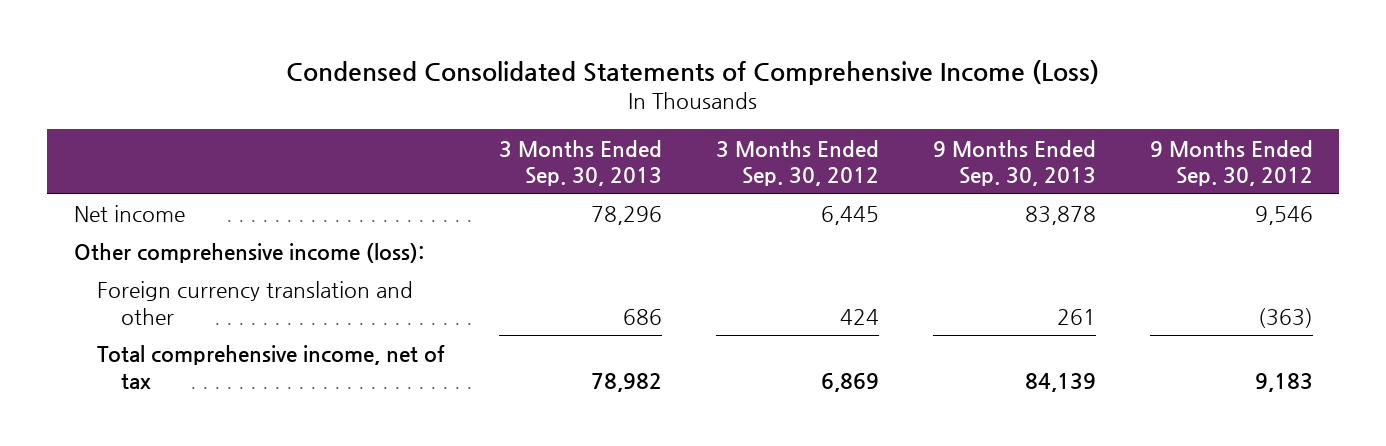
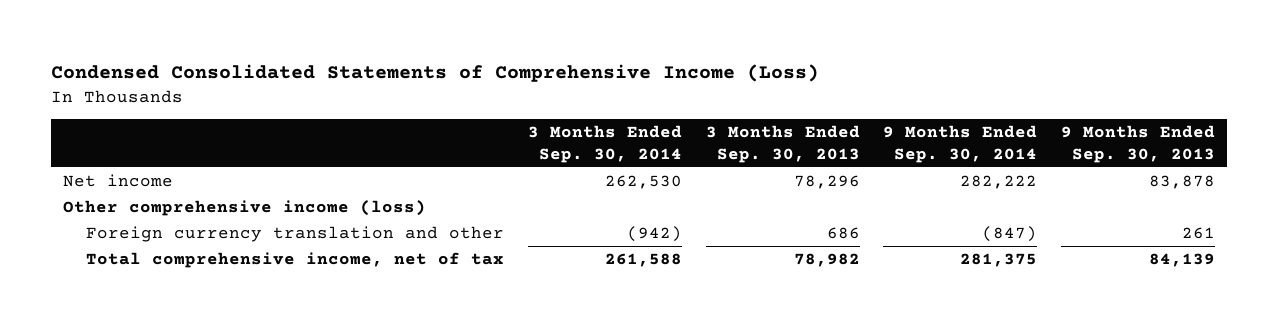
- | 3 Months Ended Sep. 30, 2013 | 3 Months Ended Sep. 30, 2012 | 9 Months Ended Sep. 30, 2013 | 9 Months Ended Sep. 30, 2012
+ | 3 Months Ended Sep. 30, 2014 | 3 Months Ended Sep. 30, 2013 | 9 Months Ended Sep. 30, 2014 | 9 Months Ended Sep. 30, 2013
- Other comprehensive income (loss):
+ Other comprehensive income (loss)

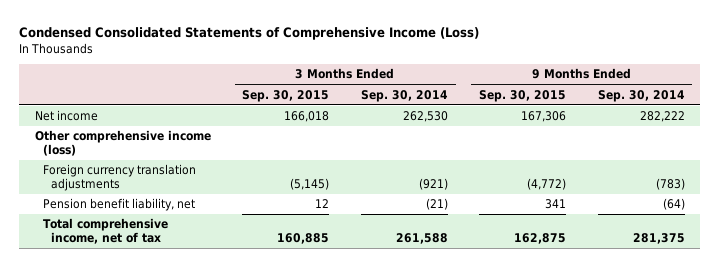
- | 3 Months Ended Sep. 30, 2014 | 3 Months Ended Sep. 30, 2013 | 9 Months Ended Sep. 30, 2014 | 9 Months Ended Sep. 30, 2013
+ | 3 Months Ended Sep. 30, 2015 | 3 Months Ended Sep. 30, 2014 | 9 Months Ended Sep. 30, 2015 | 9 Months Ended Sep. 30, 2014
- Foreign currency translation and other | (942) | 686 | (847) | 261
+ Foreign currency translation adjustments | (5,145) | (921) | (4,772) | (783)
+ Pension benefit liability, net | 12 | (21) | 341 | (64)

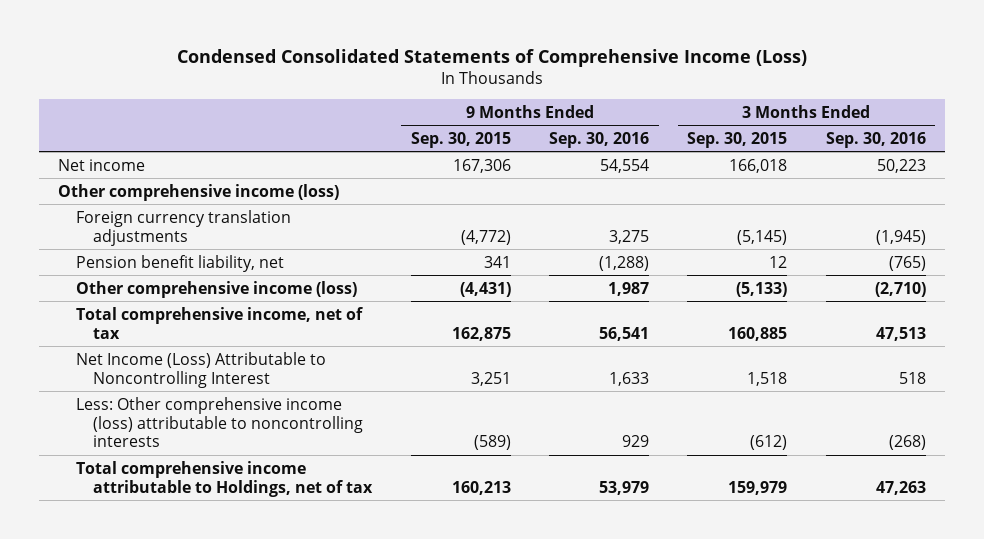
- | 3 Months Ended Sep. 30, 2015 | 3 Months Ended Sep. 30, 2014 | 9 Months Ended Sep. 30, 2015 | 9 Months Ended Sep. 30, 2014
+ | 9 Months Ended Sep. 30, 2015 | 9 Months Ended Sep. 30, 2016 | 3 Months Ended Sep. 30, 2015 | 3 Months Ended Sep. 30, 2016
+ Other comprehensive income (loss) | (4,431) | 1,987 | (5,133) | (2,710)
+ Net Income (Loss) Attributable to Noncontrolling Interest | 3,251 | 1,633 | 1,518 | 518
+ Less: Other comprehensive income (loss) attributable to noncontrolling interests | (589) | 929 | (612) | (268)
+ Total comprehensive income attributable to Holdings, net of tax | 160,213 | 53,979 | 159,979 | 47,263

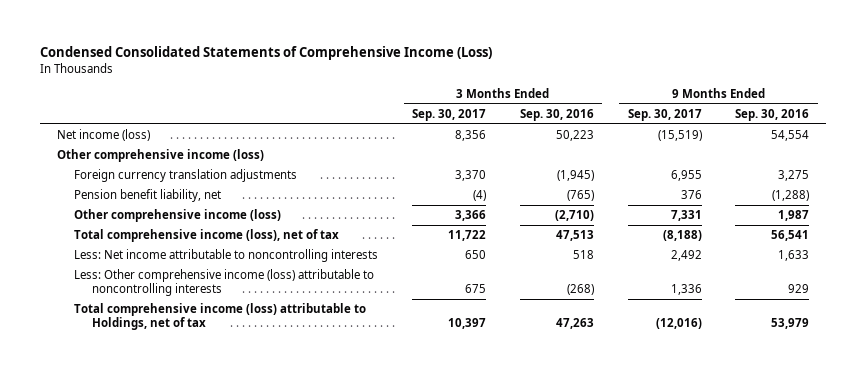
- | 9 Months Ended Sep. 30, 2015 | 9 Months Ended Sep. 30, 2016 | 3 Months Ended Sep. 30, 2015 | 3 Months Ended Sep. 30, 2016
+ | 3 Months Ended Sep. 30, 2017 | 3 Months Ended Sep. 30, 2016 | 9 Months Ended Sep. 30, 2017 | 9 Months Ended Sep. 30, 2016
- Net income | 167,306 | 54,554 | 166,018 | 50,223
+ Net income (loss) | 8,356 | 50,223 | (15,519) | 54,554
- Total comprehensive income, net of tax | 162,875 | 56,541 | 160,885 | 47,513
- Net Income (Loss) Attributable to Noncontrolling Interest | 3,251 | 1,633 | 1,518 | 518
+ Total comprehensive income (loss), net of tax | 11,722 | 47,513 | (8,188) | 56,541
+ Less: Net income attributable to noncontrolling interests | 650 | 518 | 2,492 | 1,633
- Total comprehensive income attributable to Holdings, net of tax | 160,213 | 53,979 | 159,979 | 47,263
+ Total comprehensive income (loss) attributable to Holdings, net of tax | 10,397 | 47,263 | (12,016) | 53,979

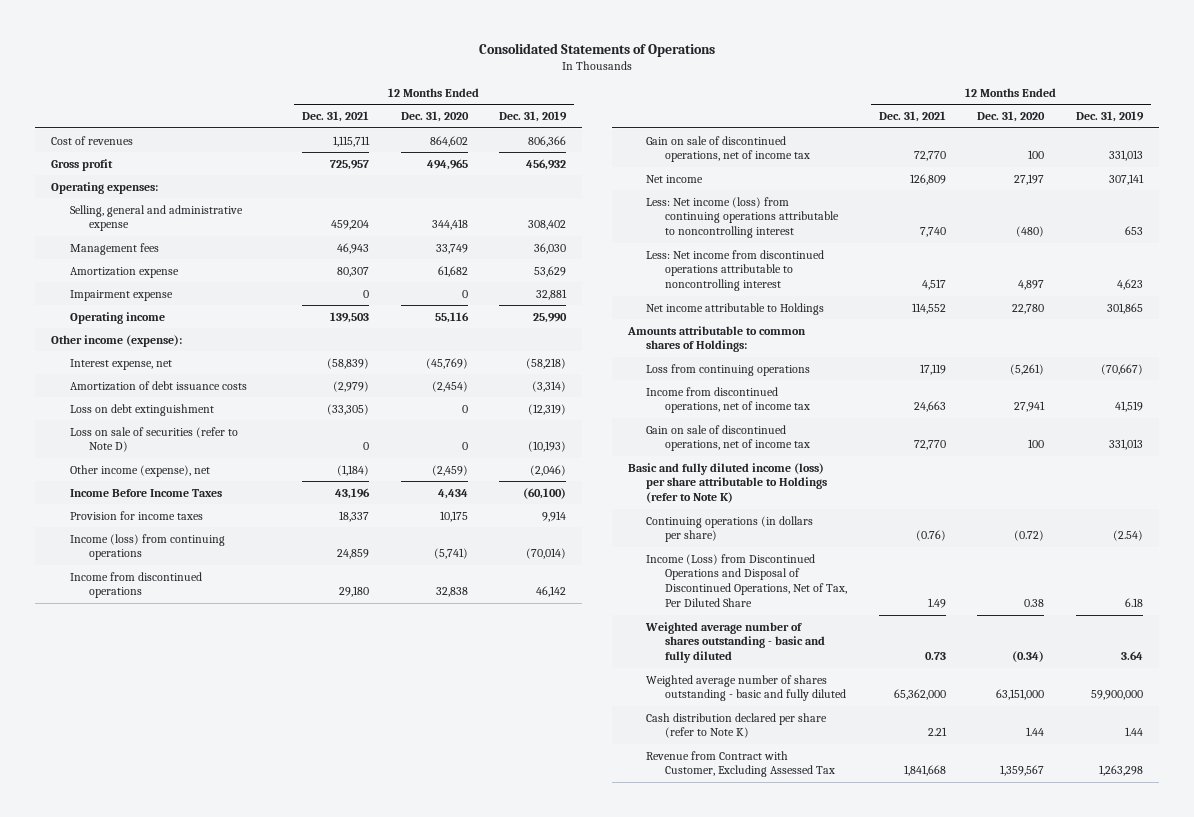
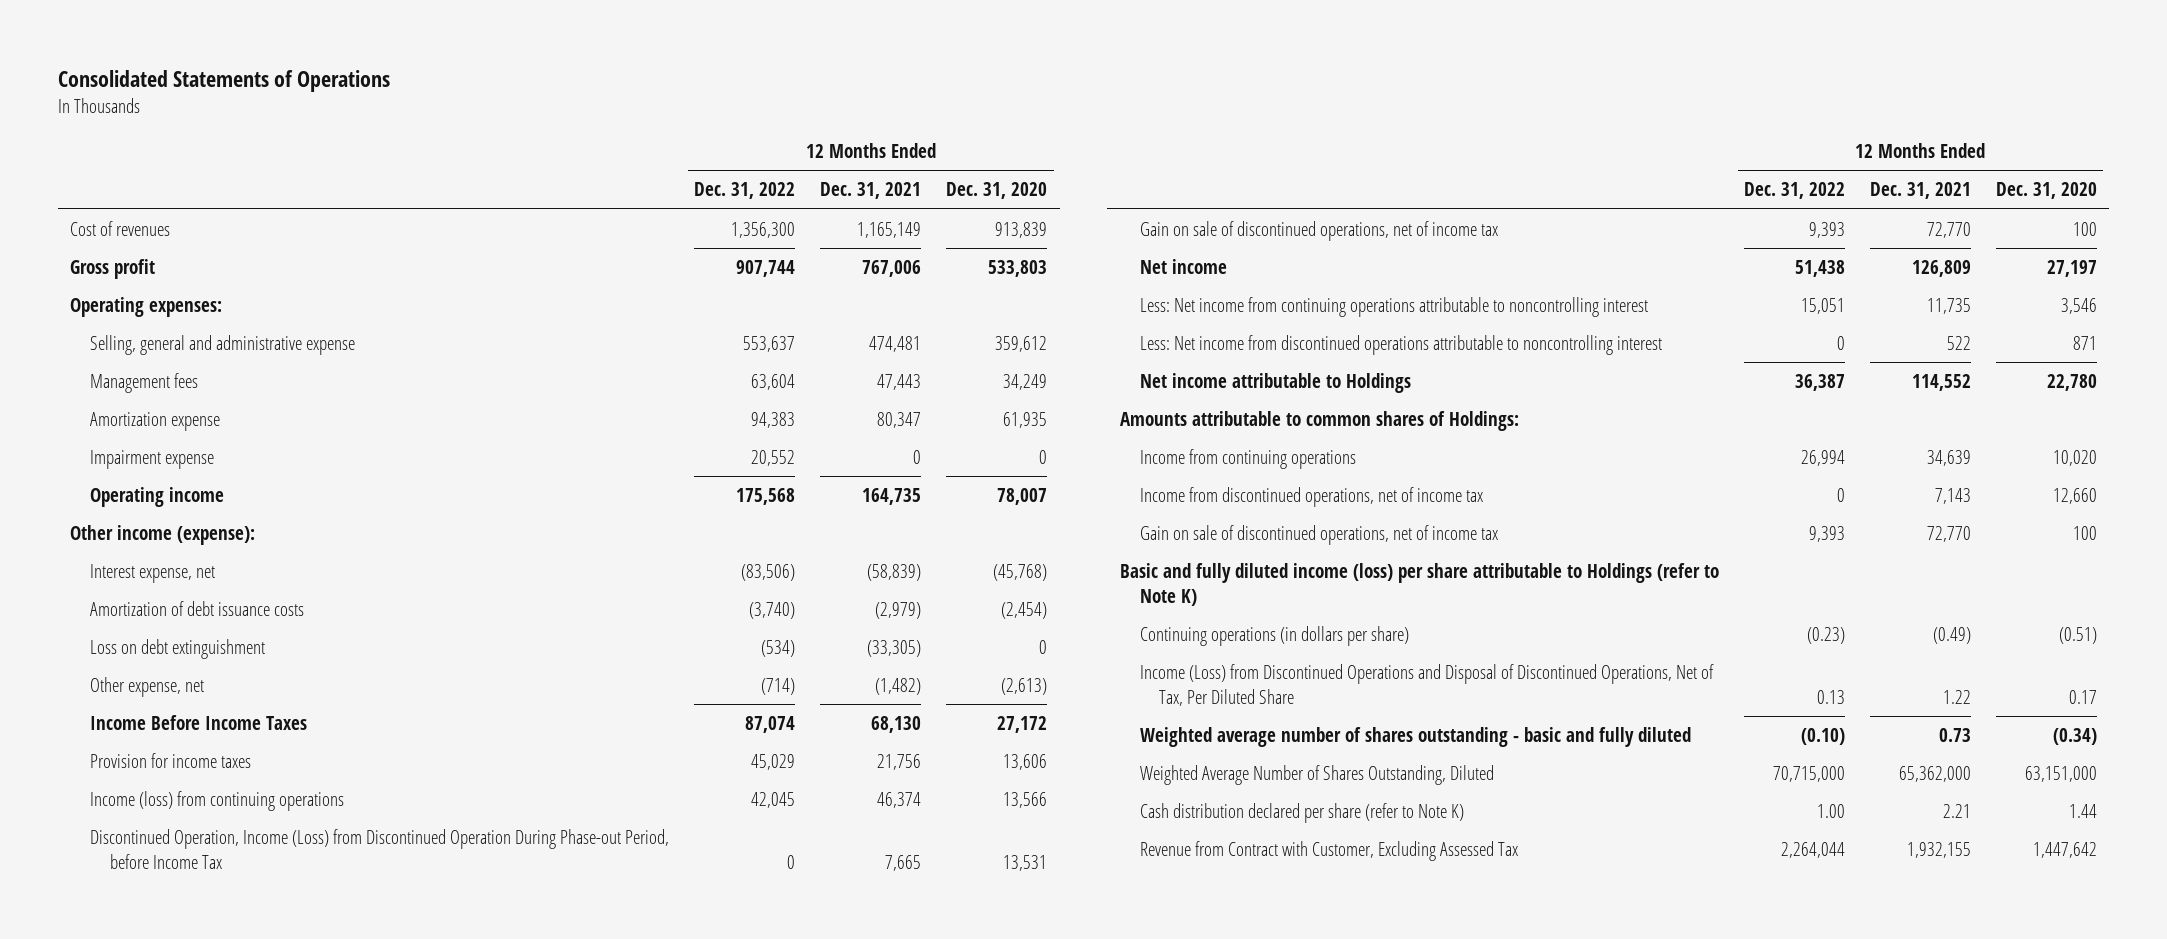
- | 12 Months Ended Dec. 31, 2021 | 12 Months Ended Dec. 31, 2020 | 12 Months Ended Dec. 31, 2019
+ | 12 Months Ended Dec. 31, 2022 | 12 Months Ended Dec. 31, 2021 | 12 Months Ended Dec. 31, 2020
- Cost of revenues | 1,115,711 | 864,602 | 806,366
- Gross profit | 725,957 | 494,965 | 456,932
+ Cost of revenues | 1,356,300 | 1,165,149 | 913,839
+ Gross profit | 907,744 | 767,006 | 533,803
- Selling, general and administrative expense | 459,204 | 344,418 | 308,402
- Management fees | 46,943 | 33,749 | 36,030
- Amortization expense | 80,307 | 61,682 | 53,629
+ Selling, general and administrative expense | 553,637 | 474,481 | 359,612
+ Management fees | 63,604 | 47,443 | 34,249
+ Amortization expense | 94,383 | 80,347 | 61,935
- Operating income | 139,503 | 55,116 | 25,990
+ Operating income | 175,568 | 164,735 | 78,007
- Interest expense, net | (58,839) | (45,769) | (58,218)
+ Interest expense, net | (83,506) | (58,839) | (45,768)
- Loss on sale of securities (refer to Note D) | 0 | 0 | (10,193)
- Other income (expense), net | (1,184) | (2,459) | (2,046)
- Income Before Income Taxes | 43,196 | 4,434 | (60,100)
- Provision for income taxes | 18,337 | 10,175 | 9,914
- Income (loss) from continuing operations | 24,859 | (5,741) | (70,014)
- Income from discontinued operations | 29,180 | 32,838 | 46,142
+ Other expense, net | (714) | (1,482) | (2,613)
+ Income Before Income Taxes | 87,074 | 68,130 | 27,172
+ Provision for income taxes | 45,029 | 21,756 | 13,606
+ Income (loss) from continuing operations | 42,045 | 46,374 | 13,566
+ Discontinued Operation, Income (Loss) from Discontinued Operation During Phase-out Period, before Income Tax | 0 | 7,665 | 13,531
- Less: Net income (loss) from continuing operations attributable to noncontrolling interest | 7,740 | (480) | 653
- Less: Net income from discontinued operations attributable to noncontrolling interest | 4,517 | 4,897 | 4,623
+ Less: Net income from continuing operations attributable to noncontrolling interest | 15,051 | 11,735 | 3,546
+ Less: Net income from discontinued operations attributable to noncontrolling interest | 0 | 522 | 871
- Loss from continuing operations | 17,119 | (5,261) | (70,667)
- Income from discontinued operations, net of income tax | 24,663 | 27,941 | 41,519
+ Income from continuing operations | 26,994 | 34,639 | 10,020
+ Income from discontinued operations, net of income tax | 0 | 7,143 | 12,660
- Continuing operations (in dollars per share) | (0.76) | (0.72) | (2.54)
- Income (Loss) from Discontinued Operations and Disposal of Discontinued Operations, Net of Tax, Per Diluted Share | 1.49 | 0.38 | 6.18
+ Continuing operations (in dollars per share) | (0.23) | (0.49) | (0.51)
+ Income (Loss) from Discontinued Operations and Disposal of Discontinued Operations, Net of Tax, Per Diluted Share | 0.13 | 1.22 | 0.17
- Weighted average number of shares outstanding - basic and fully diluted | 65,362,000 | 63,151,000 | 59,900,000
+ Weighted Average Number of Shares Outstanding, Diluted | 70,715,000 | 65,362,000 | 63,151,000
- Revenue from Contract with Customer, Excluding Assessed Tax | 1,841,668 | 1,359,567 | 1,263,298
+ Revenue from Contract with Customer, Excluding Assessed Tax | 2,264,044 | 1,932,155 | 1,447,642

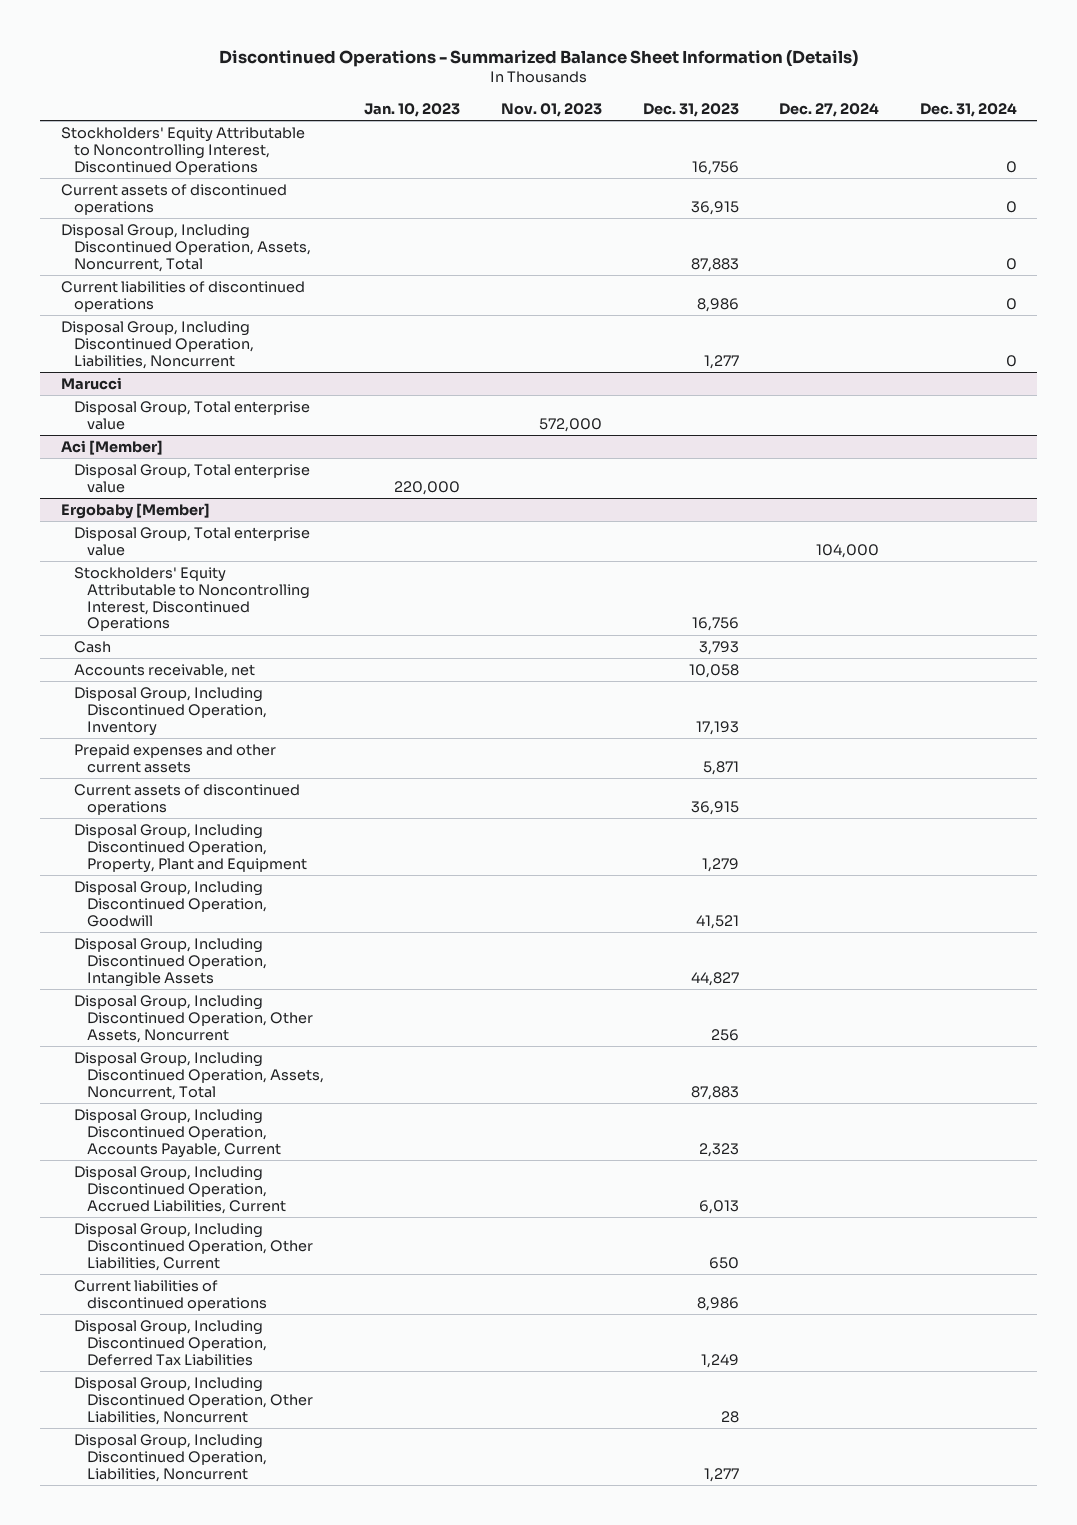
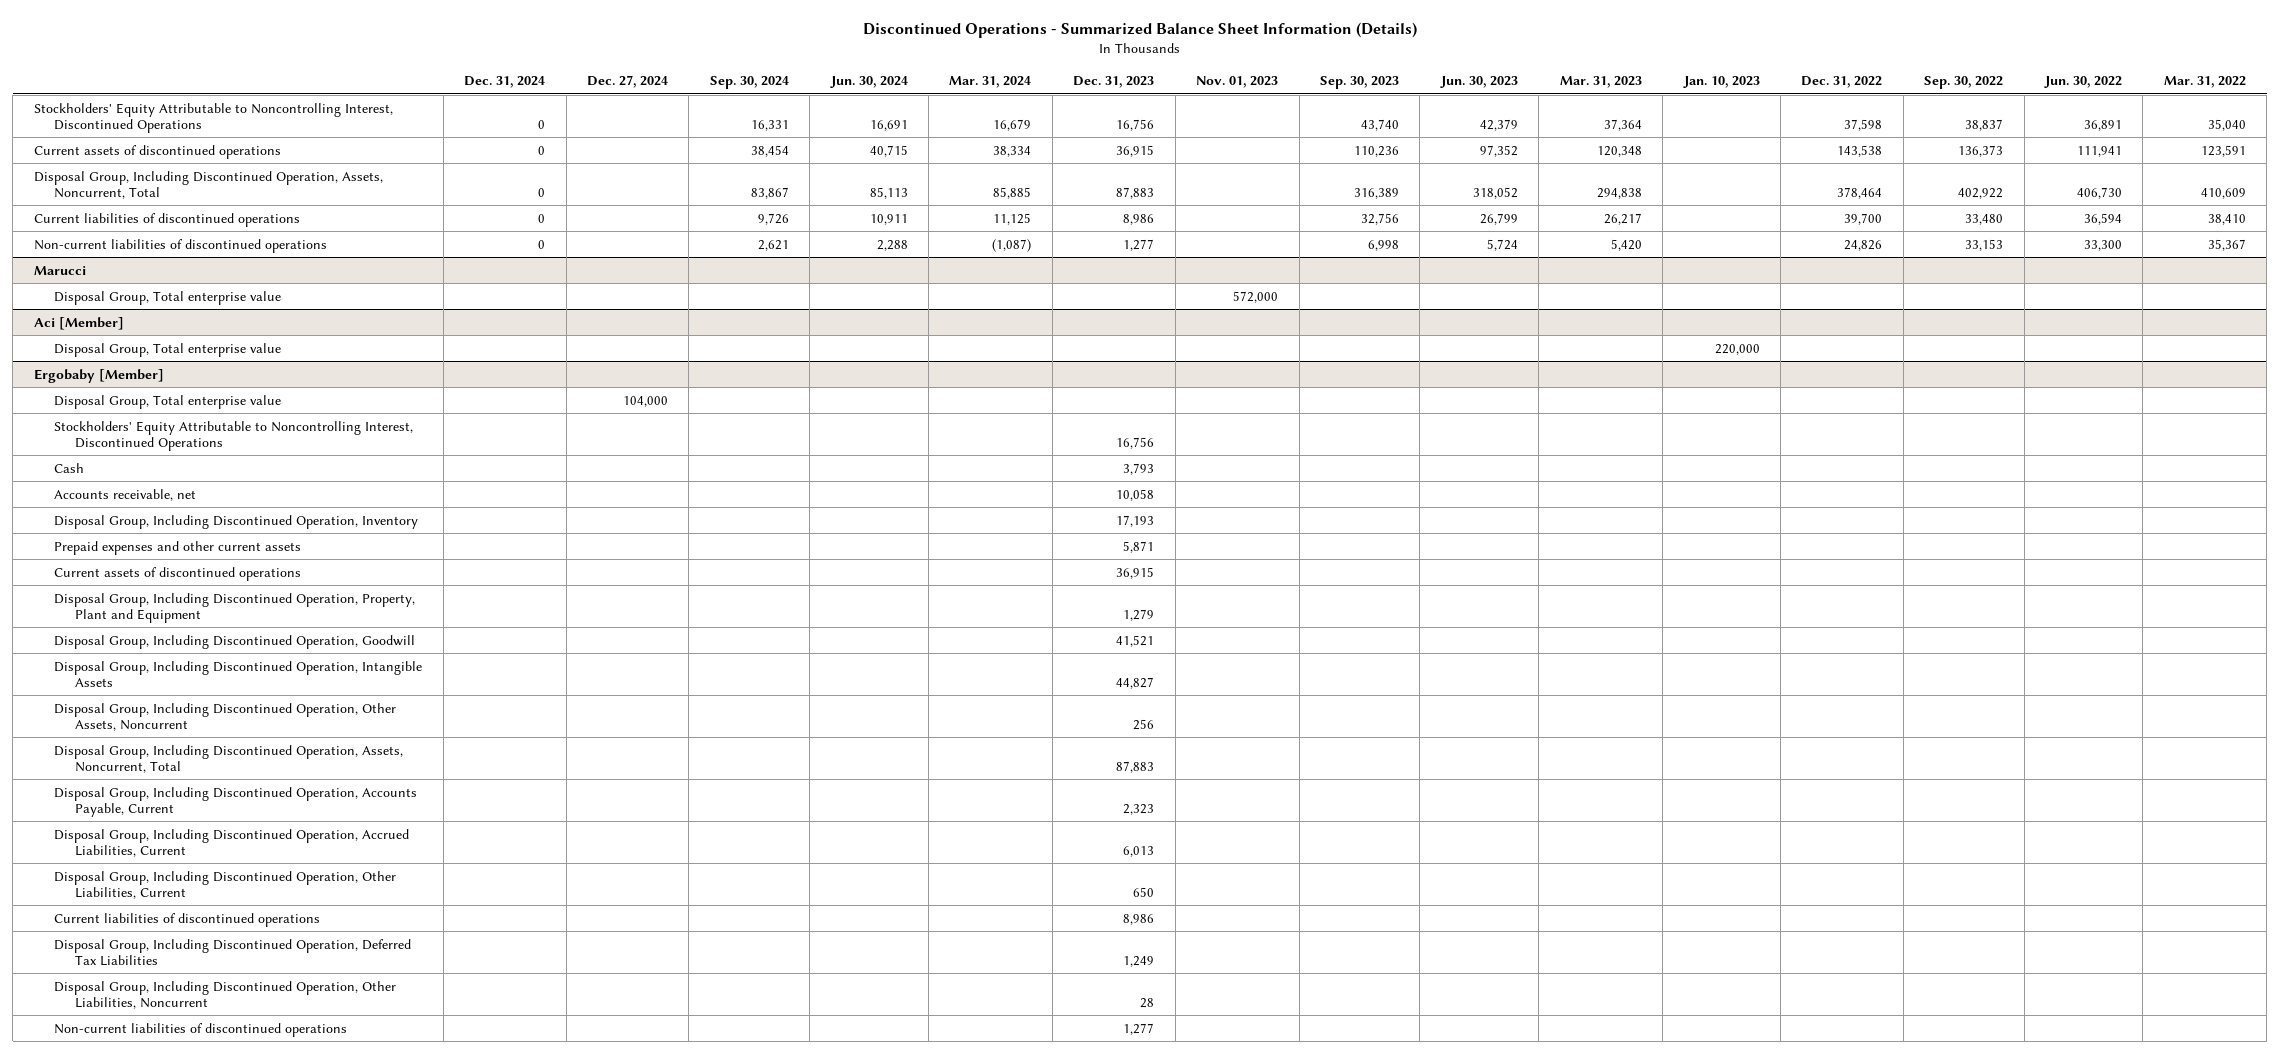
- | Jan. 10, 2023 | Nov. 01, 2023 | Dec. 31, 2023 | Dec. 27, 2024 | Dec. 31, 2024
+ | Dec. 31, 2024 | Dec. 27, 2024 | Sep. 30, 2024 | Jun. 30, 2024 | Mar. 31, 2024 | Dec. 31, 2023 | Nov. 01, 2023 | Sep. 30, 2023 | Jun. 30, 2023 | Mar. 31, 2023 | Jan. 10, 2023 | Dec. 31, 2022 | Sep. 30, 2022 | Jun. 30, 2022 | Mar. 31, 2022
- Disposal Group, Including Discontinued Operation, Liabilities, Noncurrent | | | 1,277 | | 0
+ Non-current liabilities of discontinued operations | 0 | | 2,621 | 2,288 | (1,087) | 1,277 | | 6,998 | 5,724 | 5,420 | | 24,826 | 33,153 | 33,300 | 35,367
@ Ergobaby [Member]
- Disposal Group, Including Discontinued Operation, Liabilities, Noncurrent | | | 1,277 | |
+ Non-current liabilities of discontinued operations | | | | | | 1,277 | | | | | | | | |

